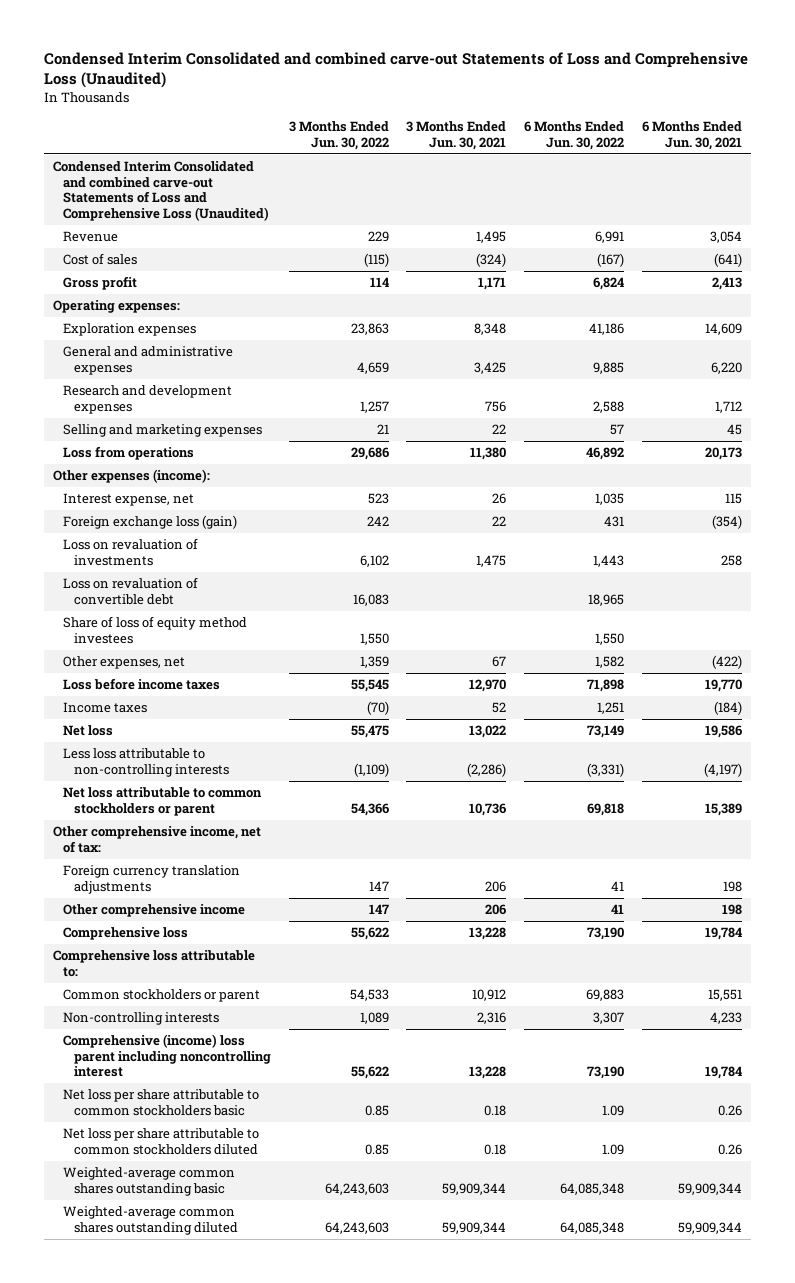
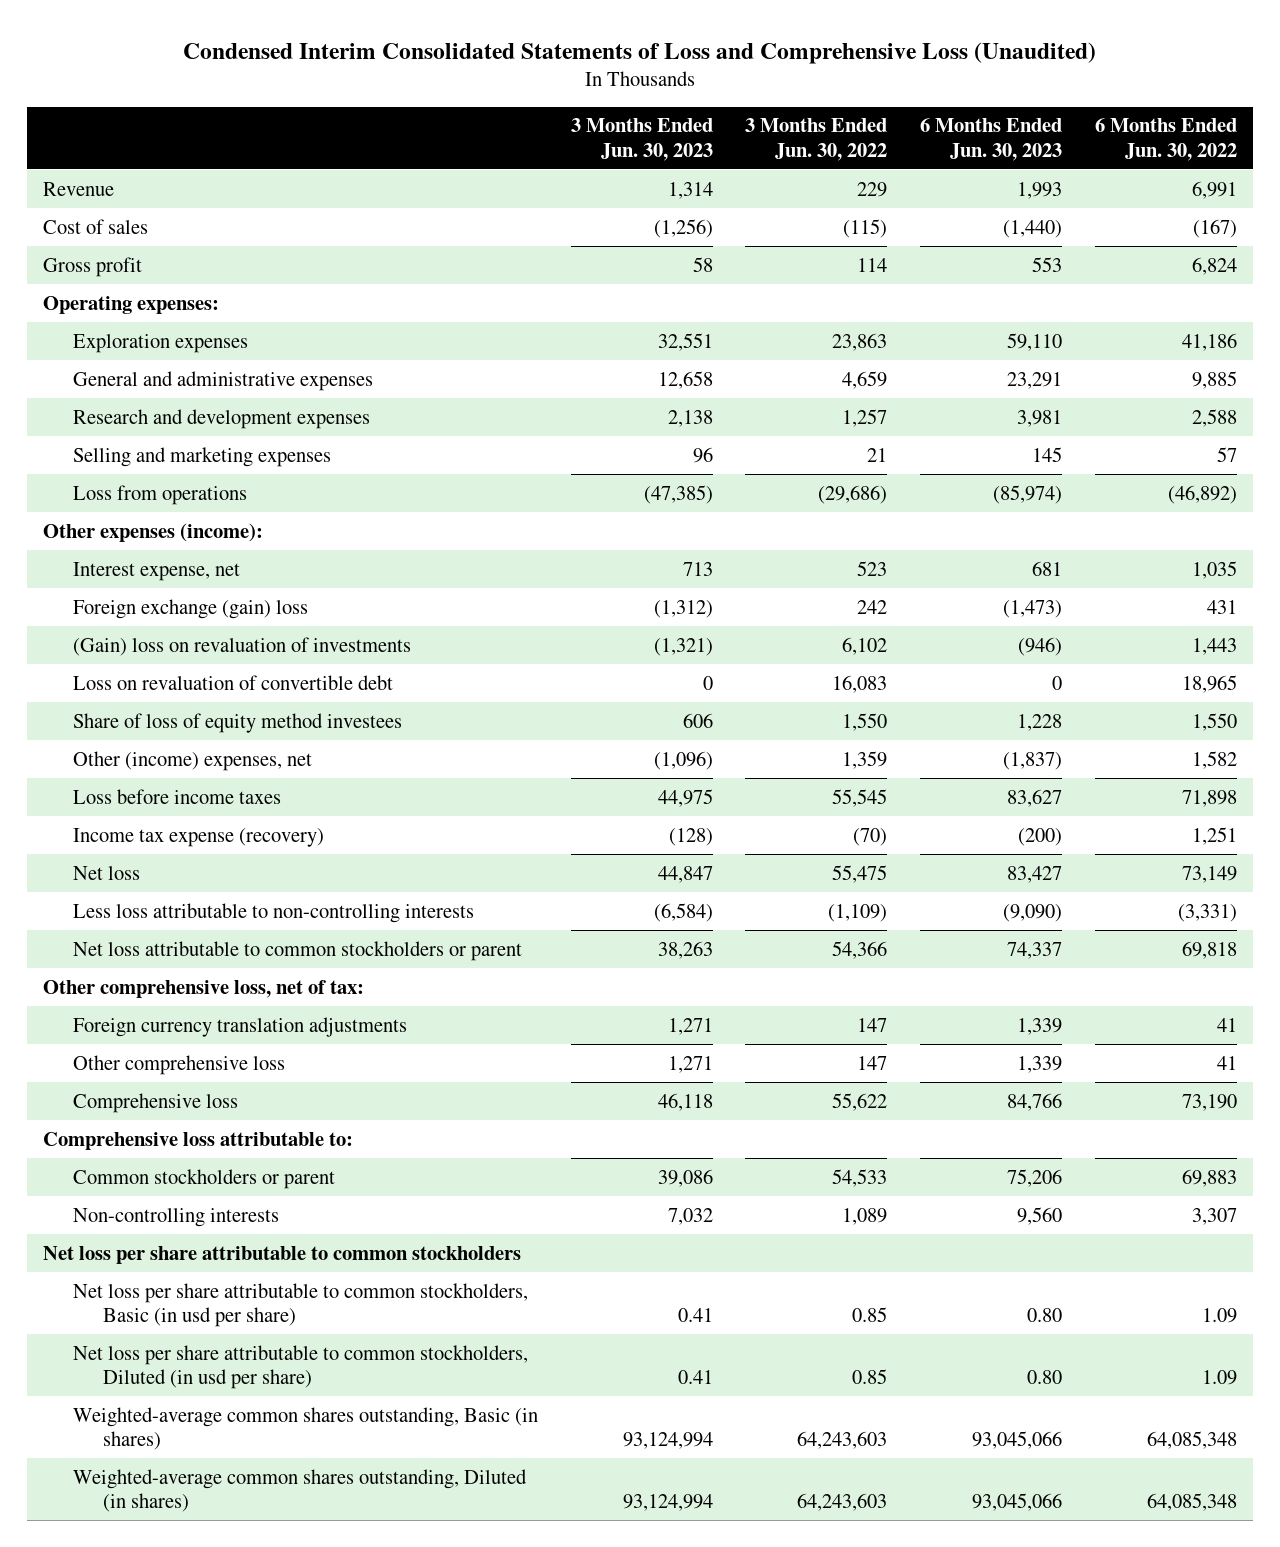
- Condensed Interim Consolidated and combined carve-out Statements of Loss and Comprehensive Loss (Unaudited)
+ Condensed Interim Consolidated Statements of Loss and Comprehensive Loss (Unaudited)
- | 3 Months Ended Jun. 30, 2022 | 3 Months Ended Jun. 30, 2021 | 6 Months Ended Jun. 30, 2022 | 6 Months Ended Jun. 30, 2021
+ | 3 Months Ended Jun. 30, 2023 | 3 Months Ended Jun. 30, 2022 | 6 Months Ended Jun. 30, 2023 | 6 Months Ended Jun. 30, 2022
- Condensed Interim Consolidated and combined carve-out Statements of Loss and Comprehensive Loss (Unaudited)
- Loss from operations | 29,686 | 11,380 | 46,892 | 20,173
+ Loss from operations | (47,385) | (29,686) | (85,974) | (46,892)
- Foreign exchange loss (gain) | 242 | 22 | 431 | (354)
- Loss on revaluation of investments | 6,102 | 1,475 | 1,443 | 258
+ Foreign exchange (gain) loss | (1,312) | 242 | (1,473) | 431
+ (Gain) loss on revaluation of investments | (1,321) | 6,102 | (946) | 1,443
- Other expenses, net | 1,359 | 67 | 1,582 | (422)
+ Other (income) expenses, net | (1,096) | 1,359 | (1,837) | 1,582
- Income taxes | (70) | 52 | 1,251 | (184)
+ Income tax expense (recovery) | (128) | (70) | (200) | 1,251
- Other comprehensive income, net of tax:
+ Other comprehensive loss, net of tax:
- Other comprehensive income | 147 | 206 | 41 | 198
+ Other comprehensive loss | 1,271 | 147 | 1,339 | 41
- Comprehensive (income) loss parent including noncontrolling interest | 55,622 | 13,228 | 73,190 | 19,784
- Net loss per share attributable to common stockholders basic | 0.85 | 0.18 | 1.09 | 0.26
- Net loss per share attributable to common stockholders diluted | 0.85 | 0.18 | 1.09 | 0.26
- Weighted-average common shares outstanding basic | 64,243,603 | 59,909,344 | 64,085,348 | 59,909,344
- Weighted-average common shares outstanding diluted | 64,243,603 | 59,909,344 | 64,085,348 | 59,909,344
+ Net loss per share attributable to common stockholders
+ Net loss per share attributable to common stockholders, Basic (in usd per share) | 0.41 | 0.85 | 0.80 | 1.09
+ Net loss per share attributable to common stockholders, Diluted (in usd per share) | 0.41 | 0.85 | 0.80 | 1.09
+ Weighted-average common shares outstanding, Basic (in shares) | 93,124,994 | 64,243,603 | 93,045,066 | 64,085,348
+ Weighted-average common shares outstanding, Diluted (in shares) | 93,124,994 | 64,243,603 | 93,045,066 | 64,085,348

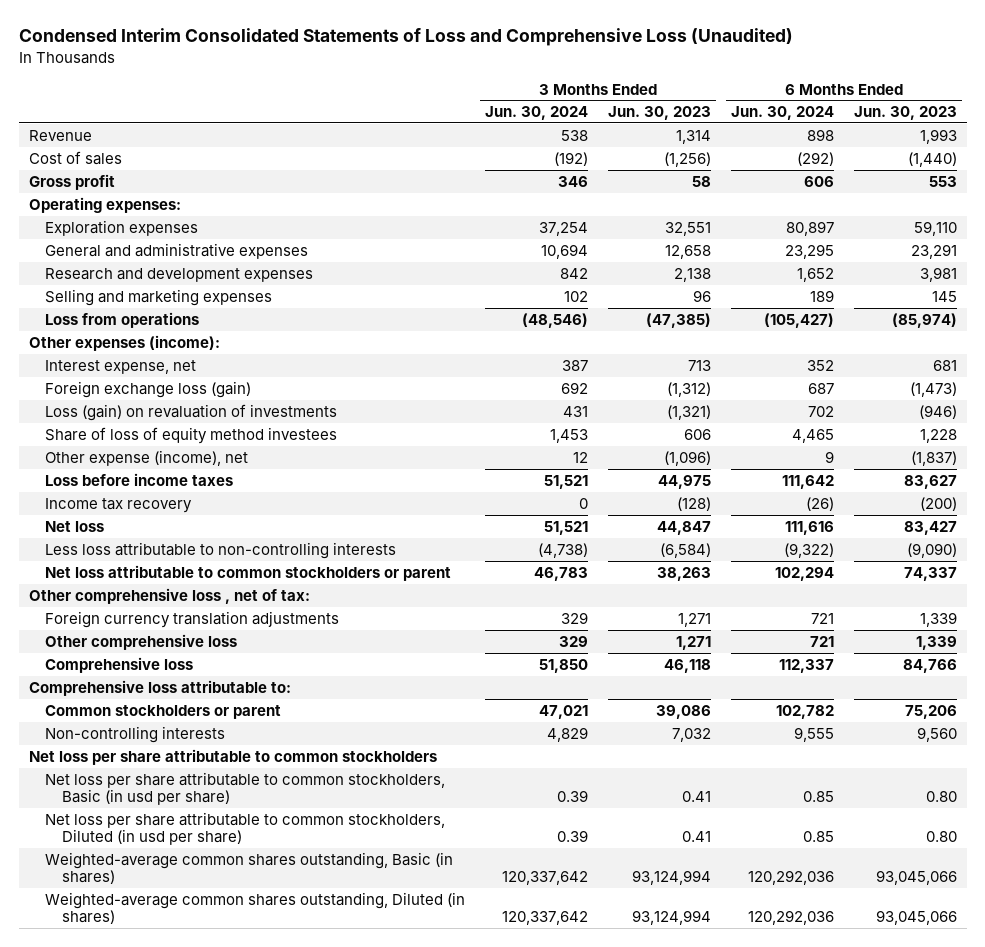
- | 3 Months Ended Jun. 30, 2023 | 3 Months Ended Jun. 30, 2022 | 6 Months Ended Jun. 30, 2023 | 6 Months Ended Jun. 30, 2022
+ | 3 Months Ended Jun. 30, 2024 | 3 Months Ended Jun. 30, 2023 | 6 Months Ended Jun. 30, 2024 | 6 Months Ended Jun. 30, 2023
- Foreign exchange (gain) loss | (1,312) | 242 | (1,473) | 431
- (Gain) loss on revaluation of investments | (1,321) | 6,102 | (946) | 1,443
- Loss on revaluation of convertible debt | 0 | 16,083 | 0 | 18,965
+ Foreign exchange loss (gain) | 692 | (1,312) | 687 | (1,473)
+ Loss (gain) on revaluation of investments | 431 | (1,321) | 702 | (946)
- Other (income) expenses, net | (1,096) | 1,359 | (1,837) | 1,582
+ Other expense (income), net | 12 | (1,096) | 9 | (1,837)
- Income tax expense (recovery) | (128) | (70) | (200) | 1,251
+ Income tax recovery | 0 | (128) | (26) | (200)
- Other comprehensive loss, net of tax:
+ Other comprehensive loss , net of tax:

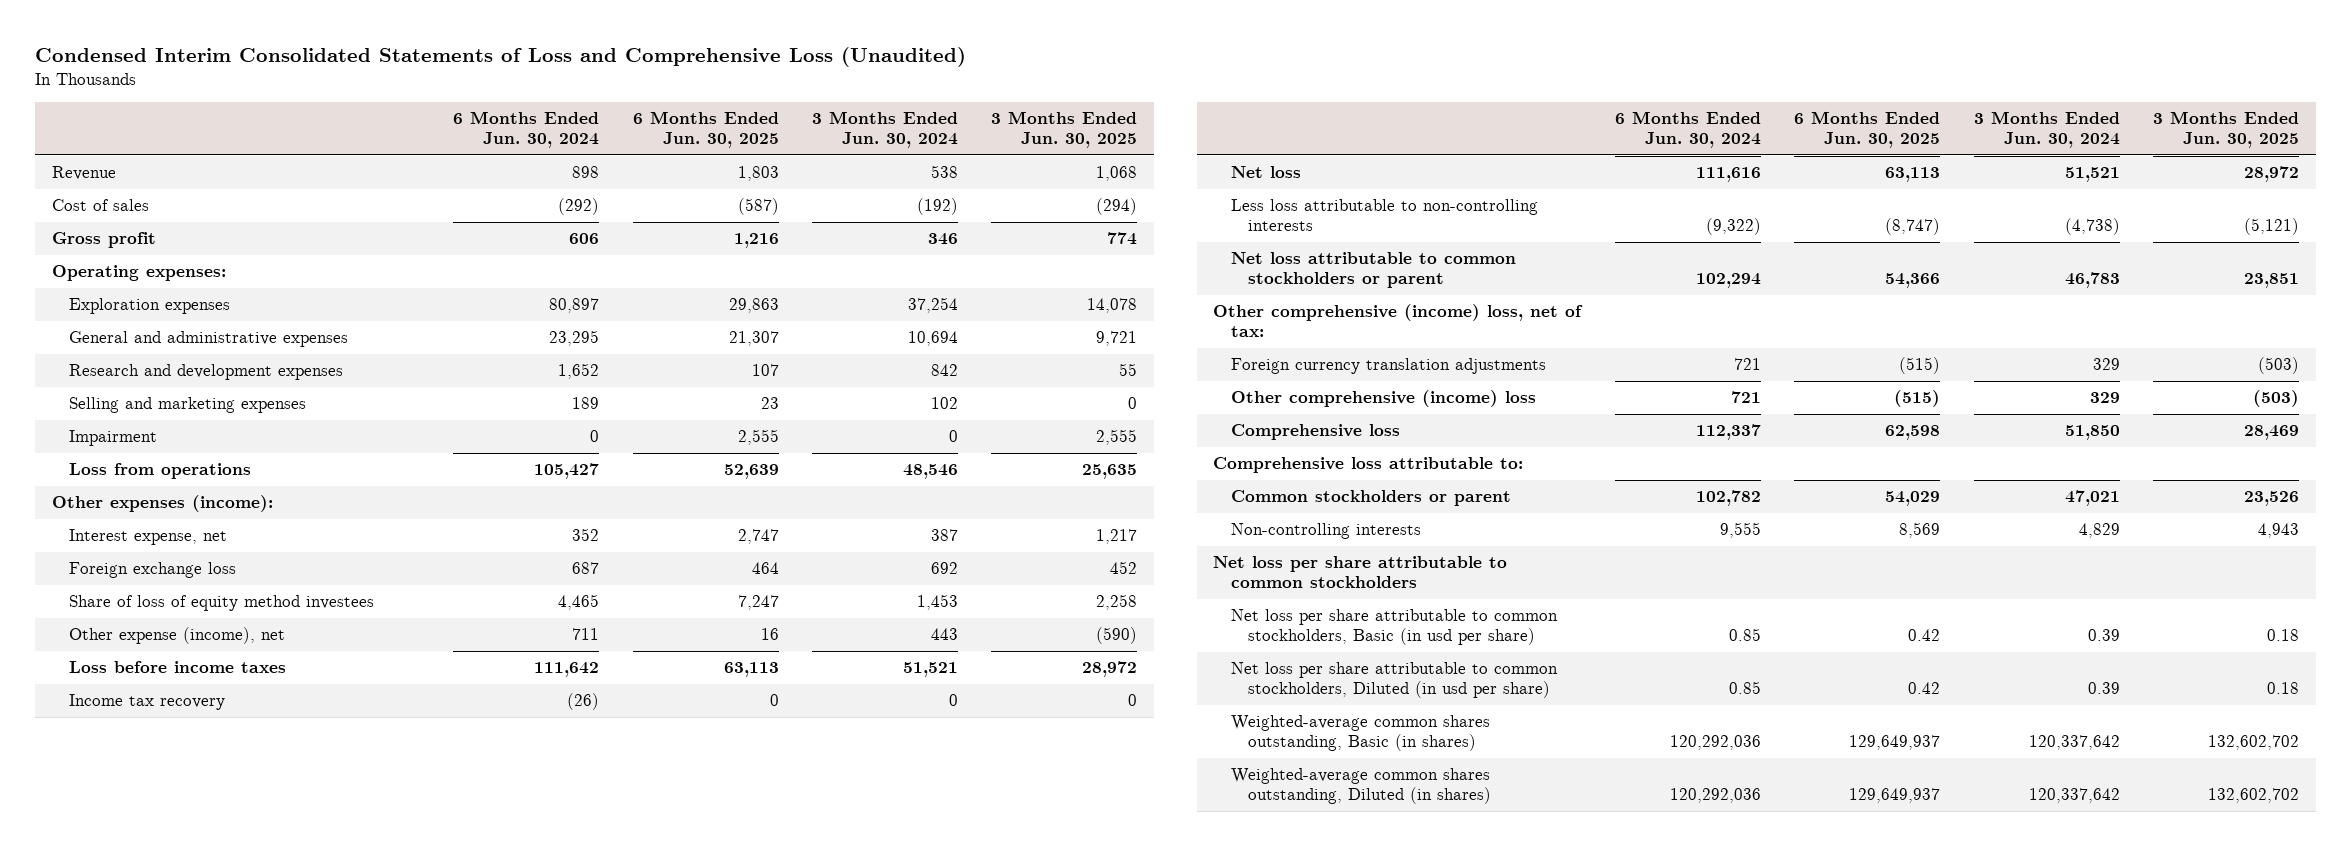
- | 3 Months Ended Jun. 30, 2024 | 3 Months Ended Jun. 30, 2023 | 6 Months Ended Jun. 30, 2024 | 6 Months Ended Jun. 30, 2023
+ | 6 Months Ended Jun. 30, 2024 | 6 Months Ended Jun. 30, 2025 | 3 Months Ended Jun. 30, 2024 | 3 Months Ended Jun. 30, 2025
- Loss from operations | (48,546) | (47,385) | (105,427) | (85,974)
+ Impairment | 0 | 2,555 | 0 | 2,555
+ Loss from operations | 105,427 | 52,639 | 48,546 | 25,635
- Foreign exchange loss (gain) | 692 | (1,312) | 687 | (1,473)
- Loss (gain) on revaluation of investments | 431 | (1,321) | 702 | (946)
+ Foreign exchange loss | 687 | 464 | 692 | 452
- Other expense (income), net | 12 | (1,096) | 9 | (1,837)
+ Other expense (income), net | 711 | 16 | 443 | (590)
- Other comprehensive loss , net of tax:
+ Other comprehensive (income) loss, net of tax:
- Other comprehensive loss | 329 | 1,271 | 721 | 1,339
+ Other comprehensive (income) loss | 721 | (515) | 329 | (503)

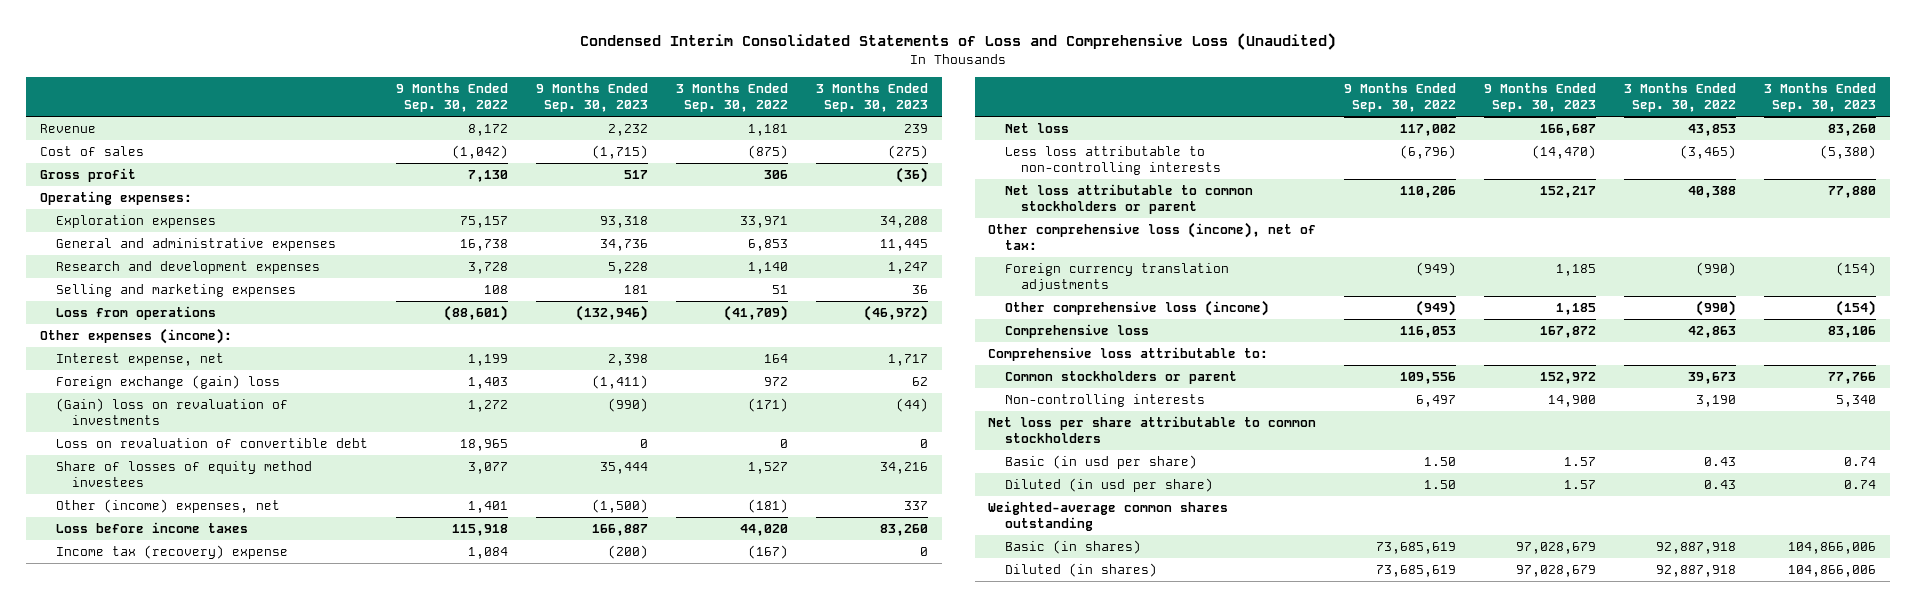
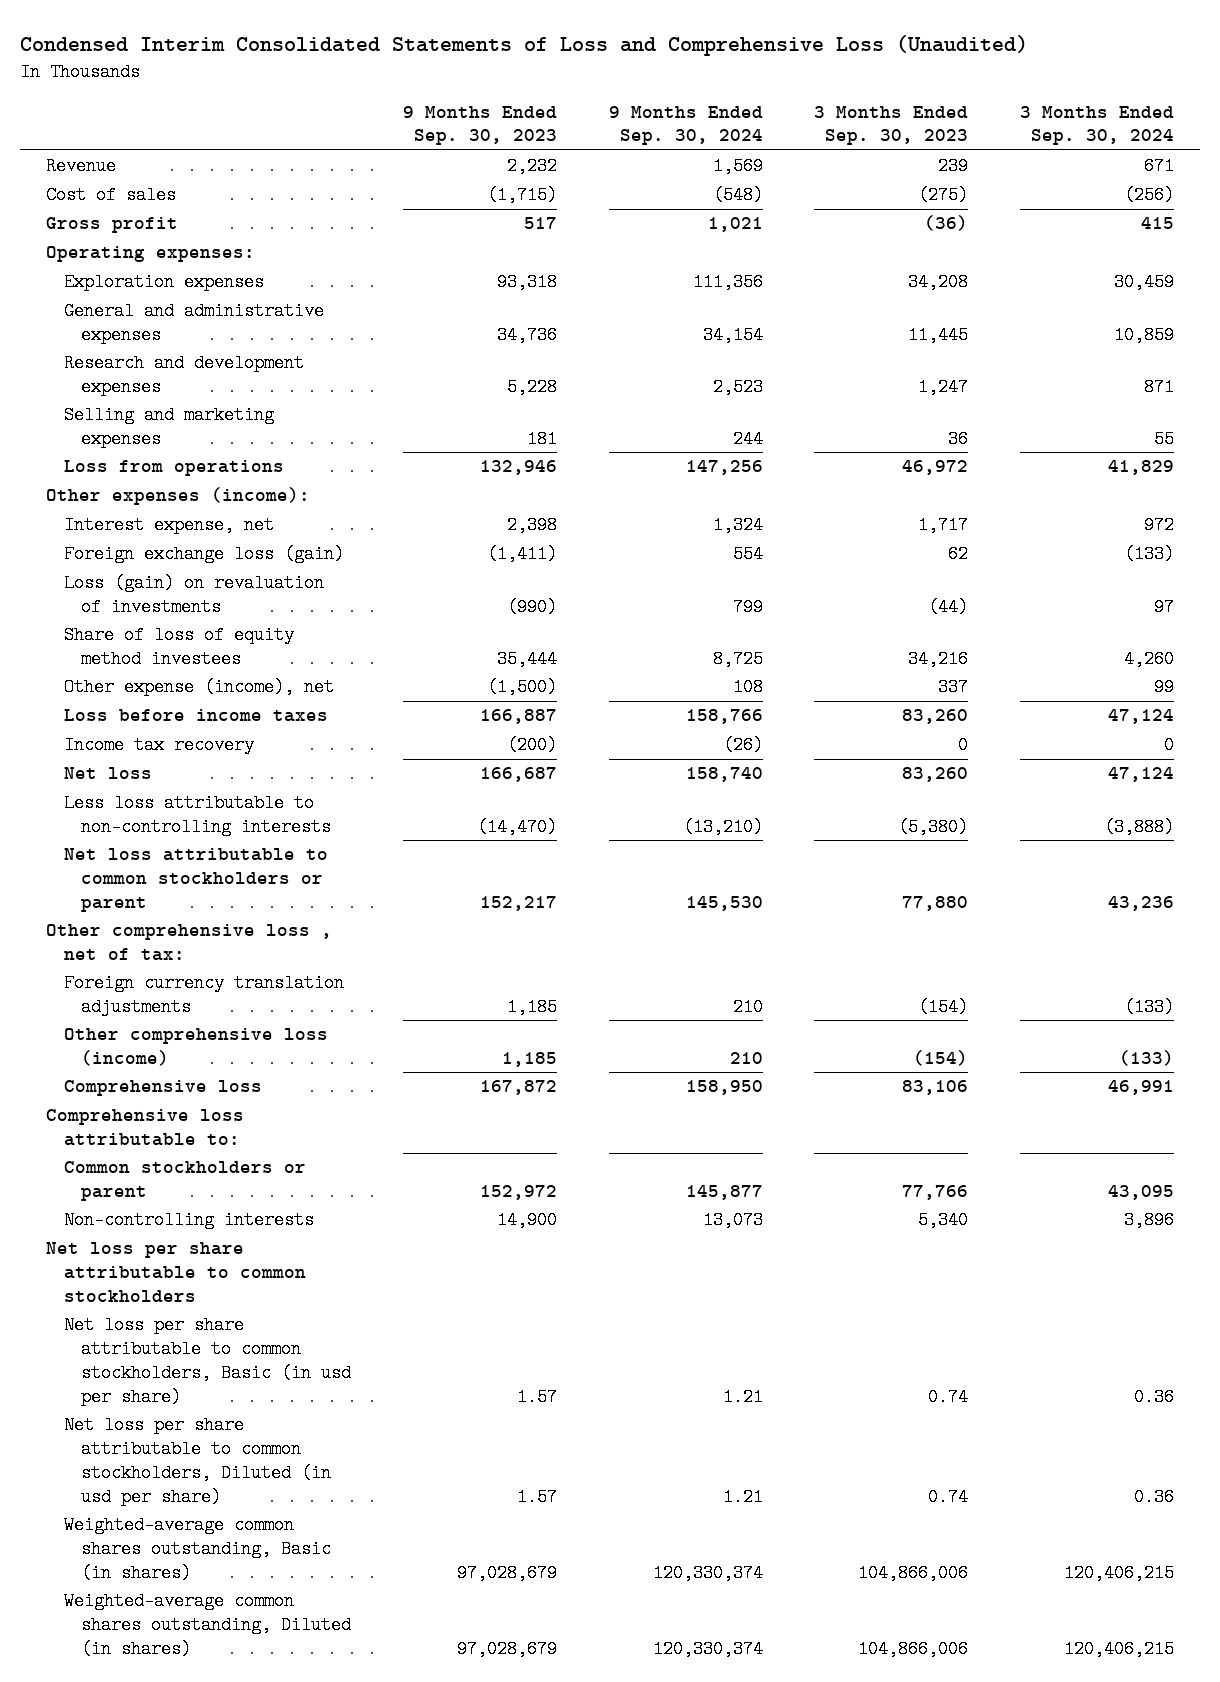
- | 9 Months Ended Sep. 30, 2022 | 9 Months Ended Sep. 30, 2023 | 3 Months Ended Sep. 30, 2022 | 3 Months Ended Sep. 30, 2023
+ | 9 Months Ended Sep. 30, 2023 | 9 Months Ended Sep. 30, 2024 | 3 Months Ended Sep. 30, 2023 | 3 Months Ended Sep. 30, 2024
- Loss from operations | (88,601) | (132,946) | (41,709) | (46,972)
+ Loss from operations | 132,946 | 147,256 | 46,972 | 41,829
- Foreign exchange (gain) loss | 1,403 | (1,411) | 972 | 62
- (Gain) loss on revaluation of investments | 1,272 | (990) | (171) | (44)
- Loss on revaluation of convertible debt | 18,965 | 0 | 0 | 0
- Share of losses of equity method investees | 3,077 | 35,444 | 1,527 | 34,216
- Other (income) expenses, net | 1,401 | (1,500) | (181) | 337
+ Foreign exchange loss (gain) | (1,411) | 554 | 62 | (133)
+ Loss (gain) on revaluation of investments | (990) | 799 | (44) | 97
+ Share of loss of equity method investees | 35,444 | 8,725 | 34,216 | 4,260
+ Other expense (income), net | (1,500) | 108 | 337 | 99
- Income tax (recovery) expense | 1,084 | (200) | (167) | 0
+ Income tax recovery | (200) | (26) | 0 | 0
- Other comprehensive loss (income), net of tax:
+ Other comprehensive loss , net of tax:
- Basic (in usd per share) | 1.50 | 1.57 | 0.43 | 0.74
- Diluted (in usd per share) | 1.50 | 1.57 | 0.43 | 0.74
- Weighted-average common shares outstanding
- Basic (in shares) | 73,685,619 | 97,028,679 | 92,887,918 | 104,866,006
- Diluted (in shares) | 73,685,619 | 97,028,679 | 92,887,918 | 104,866,006
+ Net loss per share attributable to common stockholders, Basic (in usd per share) | 1.57 | 1.21 | 0.74 | 0.36
+ Net loss per share attributable to common stockholders, Diluted (in usd per share) | 1.57 | 1.21 | 0.74 | 0.36
+ Weighted-average common shares outstanding, Basic (in shares) | 97,028,679 | 120,330,374 | 104,866,006 | 120,406,215
+ Weighted-average common shares outstanding, Diluted (in shares) | 97,028,679 | 120,330,374 | 104,866,006 | 120,406,215

